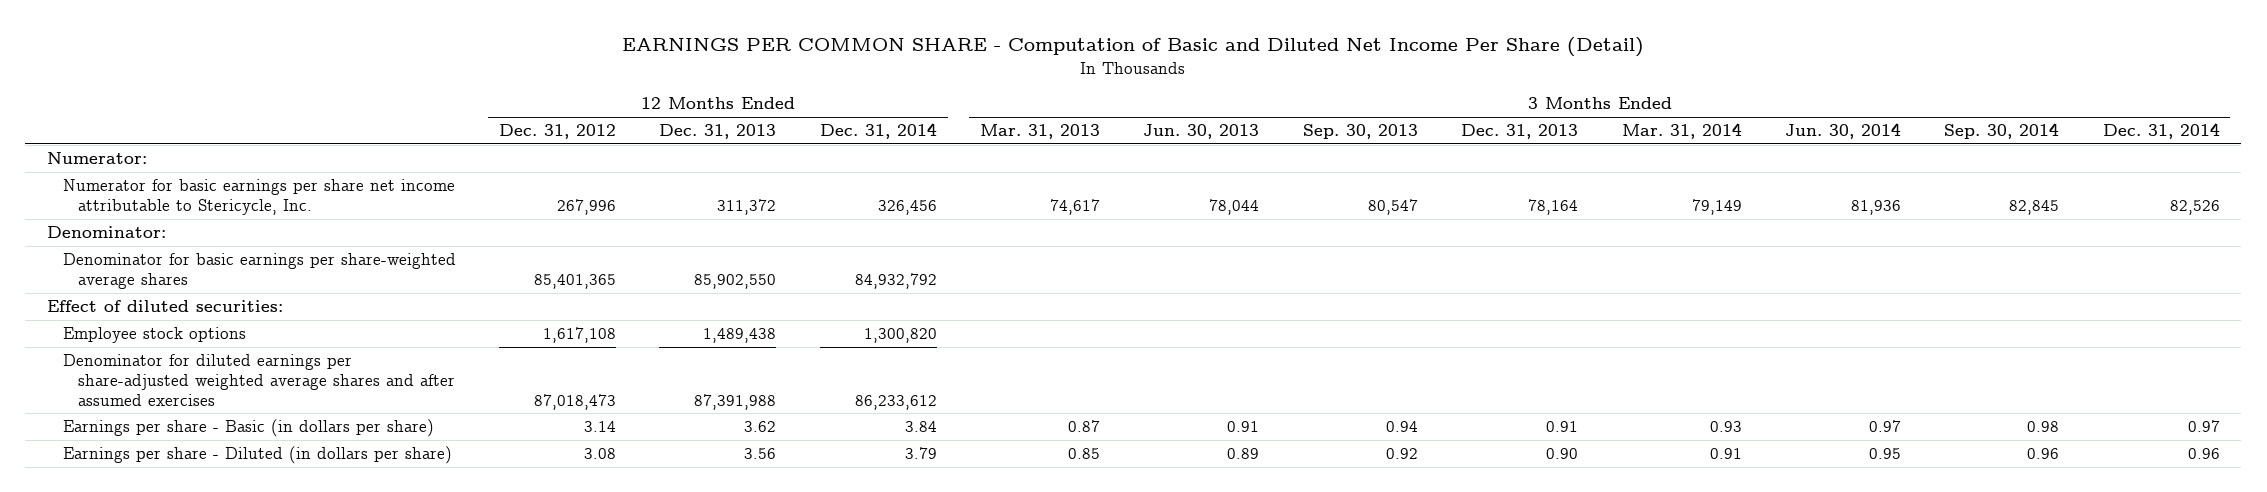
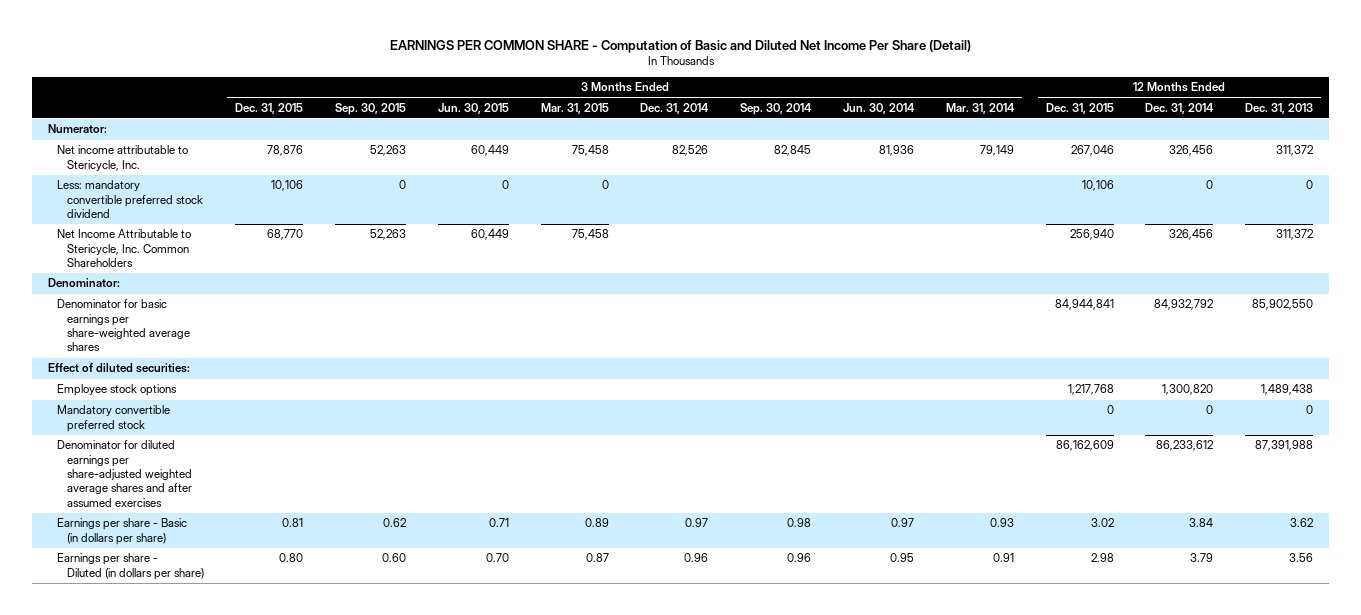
- | 12 Months Ended Dec. 31, 2012 | 12 Months Ended Dec. 31, 2013 | 12 Months Ended Dec. 31, 2014 | 3 Months Ended Mar. 31, 2013 | 3 Months Ended Jun. 30, 2013 | 3 Months Ended Sep. 30, 2013 | 3 Months Ended Dec. 31, 2013 | 3 Months Ended Mar. 31, 2014 | 3 Months Ended Jun. 30, 2014 | 3 Months Ended Sep. 30, 2014 | 3 Months Ended Dec. 31, 2014
+ | 3 Months Ended Dec. 31, 2015 | 3 Months Ended Sep. 30, 2015 | 3 Months Ended Jun. 30, 2015 | 3 Months Ended Mar. 31, 2015 | 3 Months Ended Dec. 31, 2014 | 3 Months Ended Sep. 30, 2014 | 3 Months Ended Jun. 30, 2014 | 3 Months Ended Mar. 31, 2014 | 12 Months Ended Dec. 31, 2015 | 12 Months Ended Dec. 31, 2014 | 12 Months Ended Dec. 31, 2013
- Numerator for basic earnings per share net income attributable to Stericycle, Inc. | 267,996 | 311,372 | 326,456 | 74,617 | 78,044 | 80,547 | 78,164 | 79,149 | 81,936 | 82,845 | 82,526
+ Net income attributable to Stericycle, Inc. | 78,876 | 52,263 | 60,449 | 75,458 | 82,526 | 82,845 | 81,936 | 79,149 | 267,046 | 326,456 | 311,372
+ Less: mandatory convertible preferred stock dividend | 10,106 | 0 | 0 | 0 | | | | | 10,106 | 0 | 0
+ Net Income Attributable to Stericycle, Inc. Common Shareholders | 68,770 | 52,263 | 60,449 | 75,458 | | | | | 256,940 | 326,456 | 311,372
+ Mandatory convertible preferred stock | | | | | | | | | 0 | 0 | 0

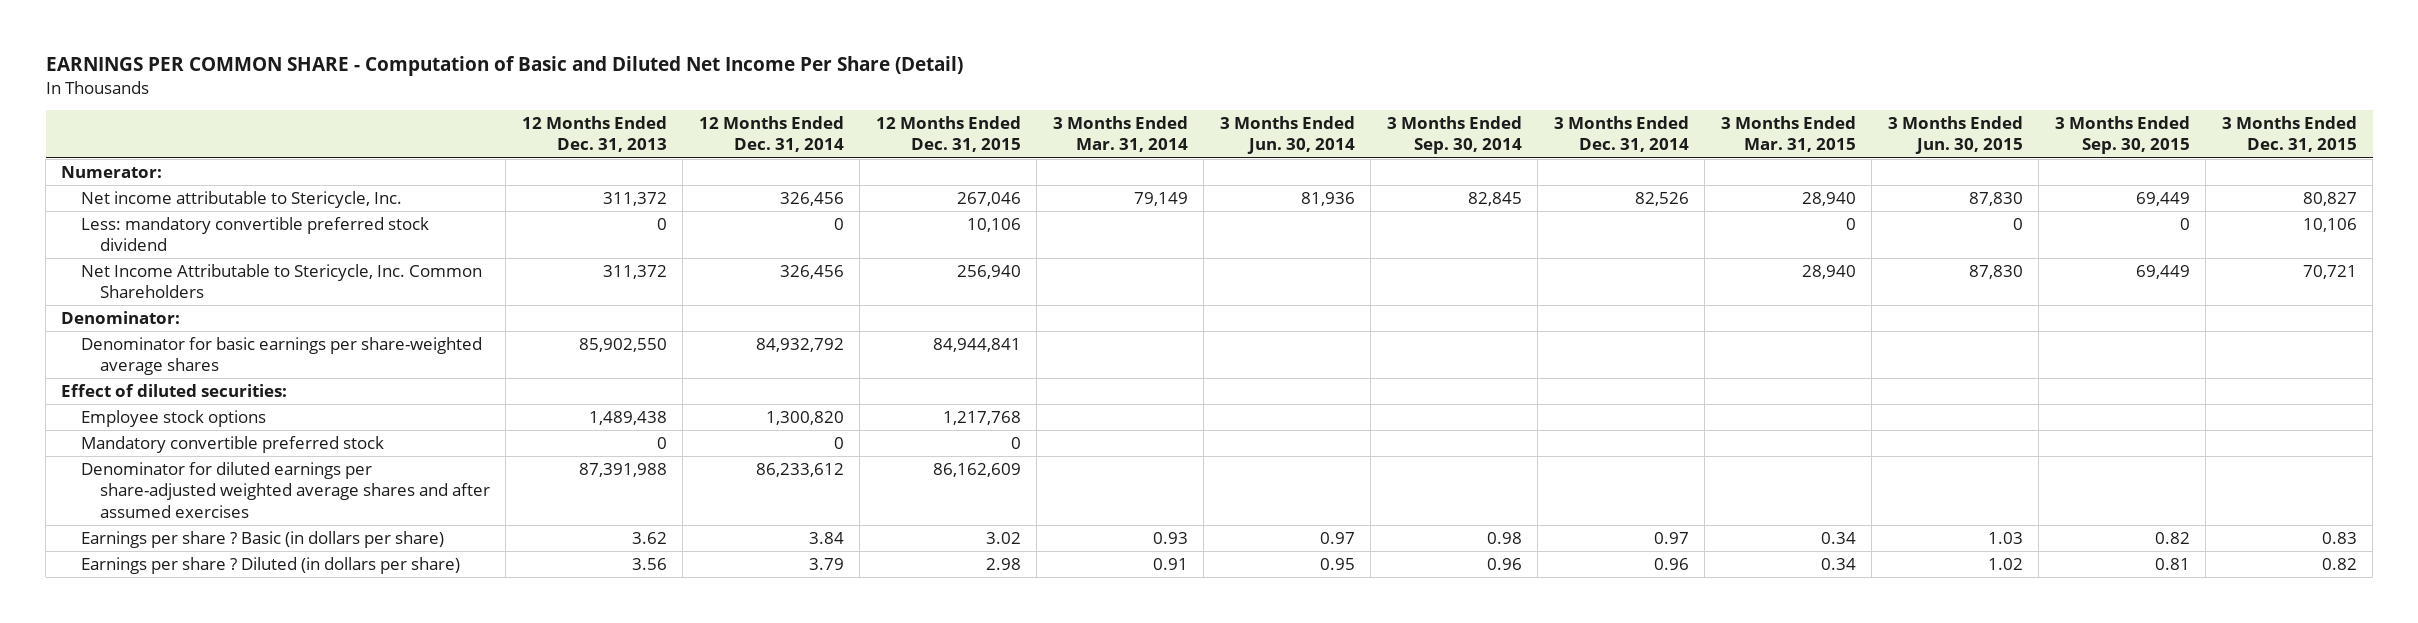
- | 3 Months Ended Dec. 31, 2015 | 3 Months Ended Sep. 30, 2015 | 3 Months Ended Jun. 30, 2015 | 3 Months Ended Mar. 31, 2015 | 3 Months Ended Dec. 31, 2014 | 3 Months Ended Sep. 30, 2014 | 3 Months Ended Jun. 30, 2014 | 3 Months Ended Mar. 31, 2014 | 12 Months Ended Dec. 31, 2015 | 12 Months Ended Dec. 31, 2014 | 12 Months Ended Dec. 31, 2013
+ | 12 Months Ended Dec. 31, 2013 | 12 Months Ended Dec. 31, 2014 | 12 Months Ended Dec. 31, 2015 | 3 Months Ended Mar. 31, 2014 | 3 Months Ended Jun. 30, 2014 | 3 Months Ended Sep. 30, 2014 | 3 Months Ended Dec. 31, 2014 | 3 Months Ended Mar. 31, 2015 | 3 Months Ended Jun. 30, 2015 | 3 Months Ended Sep. 30, 2015 | 3 Months Ended Dec. 31, 2015
- Net income attributable to Stericycle, Inc. | 78,876 | 52,263 | 60,449 | 75,458 | 82,526 | 82,845 | 81,936 | 79,149 | 267,046 | 326,456 | 311,372
+ Net income attributable to Stericycle, Inc. | 311,372 | 326,456 | 267,046 | 79,149 | 81,936 | 82,845 | 82,526 | 28,940 | 87,830 | 69,449 | 80,827
- Net Income Attributable to Stericycle, Inc. Common Shareholders | 68,770 | 52,263 | 60,449 | 75,458 | | | | | 256,940 | 326,456 | 311,372
+ Net Income Attributable to Stericycle, Inc. Common Shareholders | 311,372 | 326,456 | 256,940 | | | | | 28,940 | 87,830 | 69,449 | 70,721
- Earnings per share - Basic (in dollars per share) | 0.81 | 0.62 | 0.71 | 0.89 | 0.97 | 0.98 | 0.97 | 0.93 | 3.02 | 3.84 | 3.62
- Earnings per share - Diluted (in dollars per share) | 0.80 | 0.60 | 0.70 | 0.87 | 0.96 | 0.96 | 0.95 | 0.91 | 2.98 | 3.79 | 3.56
+ Earnings per share ? Basic (in dollars per share) | 3.62 | 3.84 | 3.02 | 0.93 | 0.97 | 0.98 | 0.97 | 0.34 | 1.03 | 0.82 | 0.83
+ Earnings per share ? Diluted (in dollars per share) | 3.56 | 3.79 | 2.98 | 0.91 | 0.95 | 0.96 | 0.96 | 0.34 | 1.02 | 0.81 | 0.82

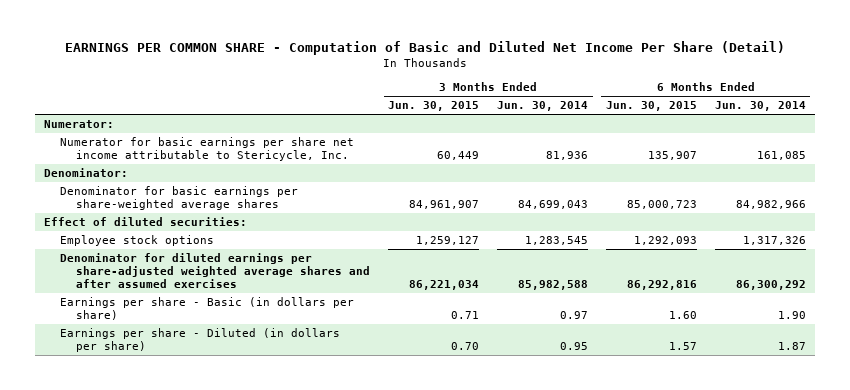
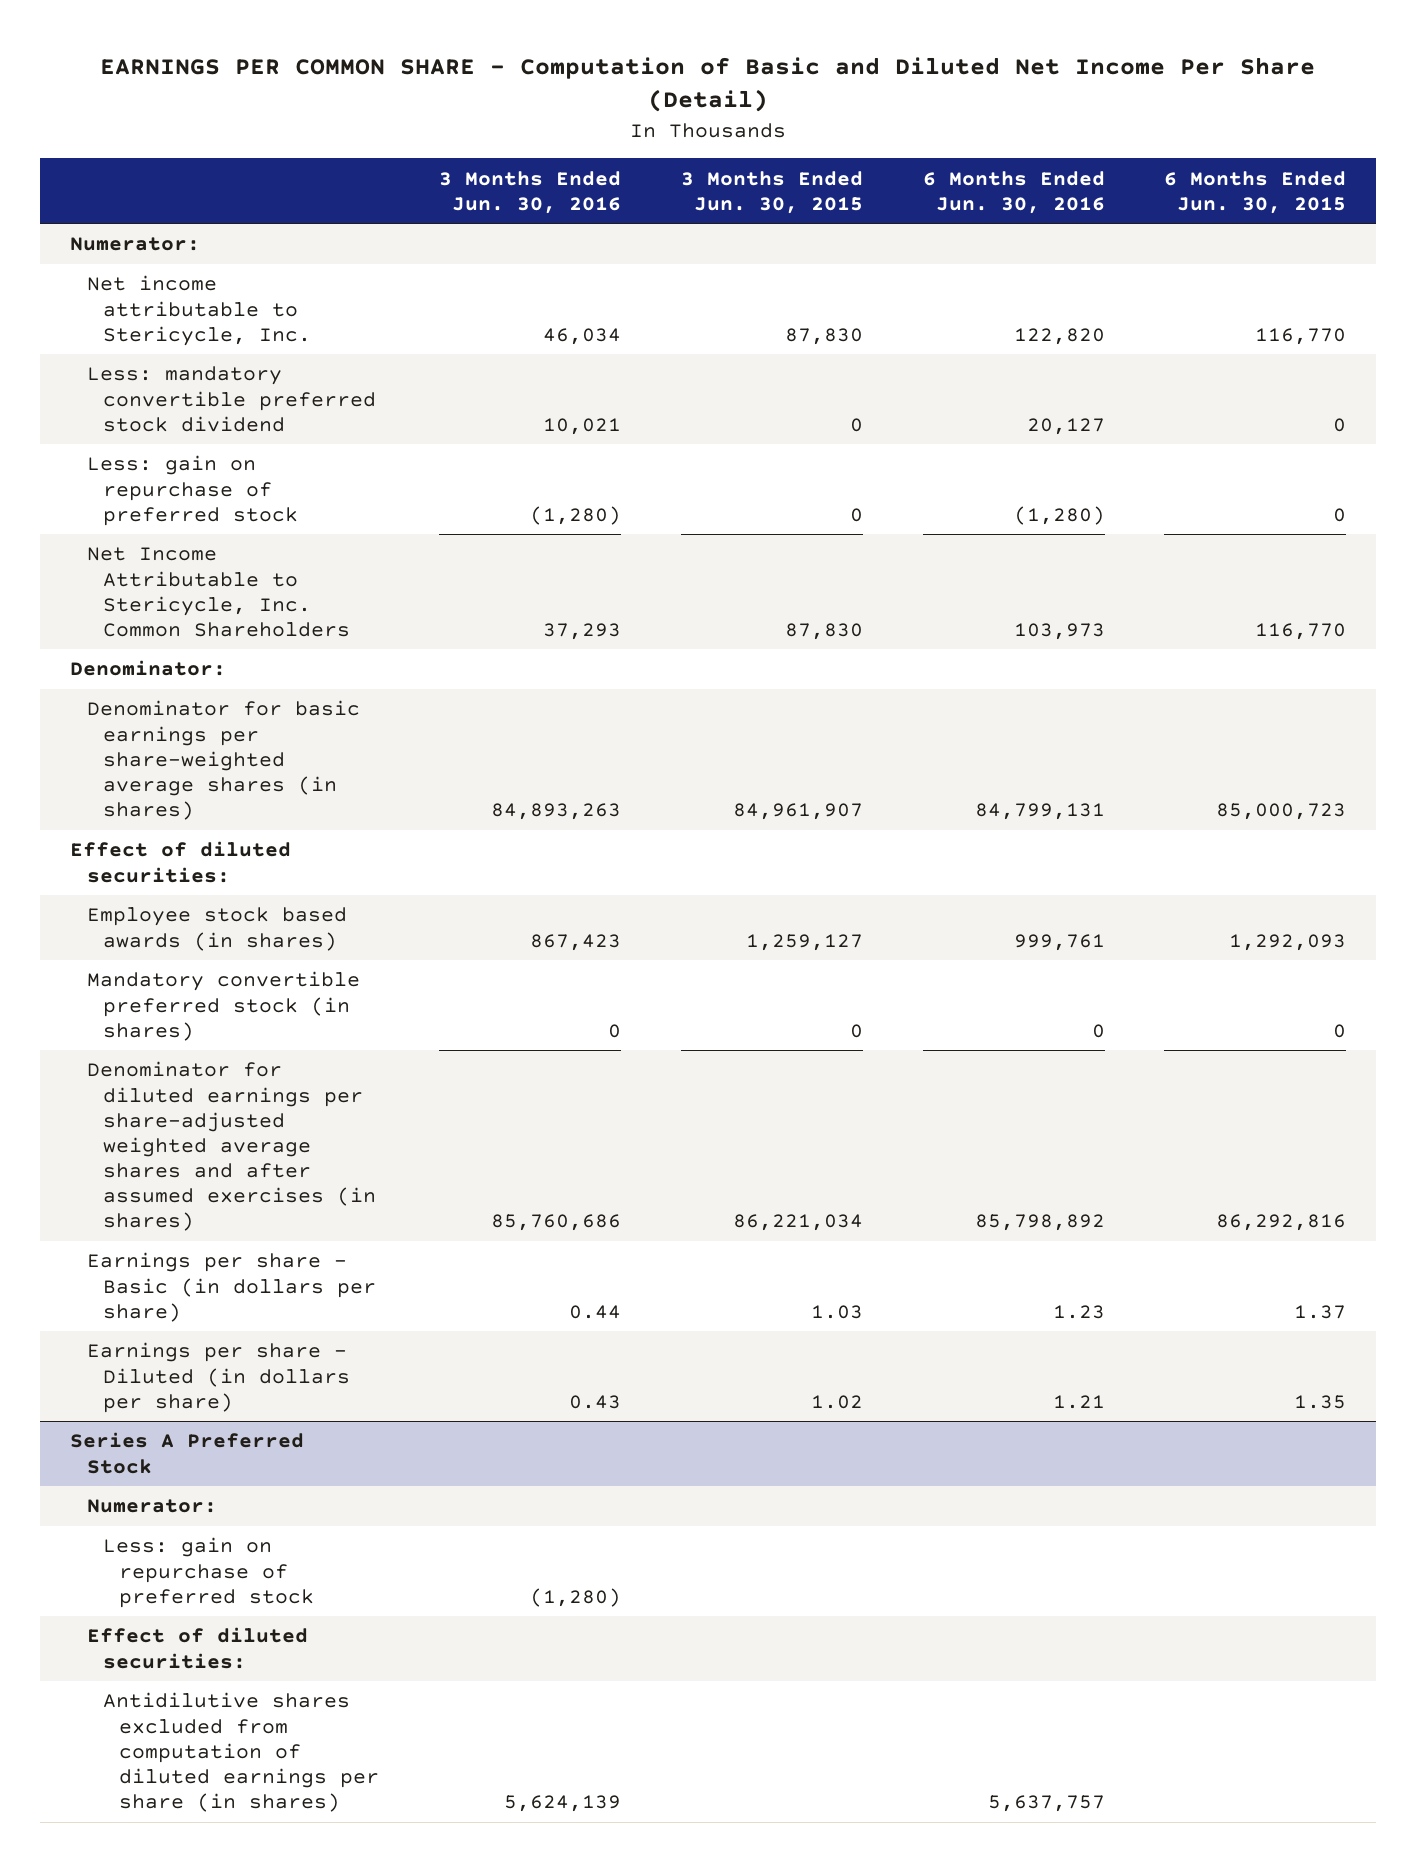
- | 3 Months Ended Jun. 30, 2015 | 3 Months Ended Jun. 30, 2014 | 6 Months Ended Jun. 30, 2015 | 6 Months Ended Jun. 30, 2014
+ | 3 Months Ended Jun. 30, 2016 | 3 Months Ended Jun. 30, 2015 | 6 Months Ended Jun. 30, 2016 | 6 Months Ended Jun. 30, 2015
- Numerator for basic earnings per share net income attributable to Stericycle, Inc. | 60,449 | 81,936 | 135,907 | 161,085
+ Net income attributable to Stericycle, Inc. | 46,034 | 87,830 | 122,820 | 116,770
+ Less: mandatory convertible preferred stock dividend | 10,021 | 0 | 20,127 | 0
+ Less: gain on repurchase of preferred stock | (1,280) | 0 | (1,280) | 0
+ Net Income Attributable to Stericycle, Inc. Common Shareholders | 37,293 | 87,830 | 103,973 | 116,770
- Denominator for basic earnings per share-weighted average shares | 84,961,907 | 84,699,043 | 85,000,723 | 84,982,966
+ Denominator for basic earnings per share-weighted average shares (in shares) | 84,893,263 | 84,961,907 | 84,799,131 | 85,000,723
- Employee stock options | 1,259,127 | 1,283,545 | 1,292,093 | 1,317,326
- Denominator for diluted earnings per share-adjusted weighted average shares and after assumed exercises | 86,221,034 | 85,982,588 | 86,292,816 | 86,300,292
- Earnings per share - Basic (in dollars per share) | 0.71 | 0.97 | 1.60 | 1.90
- Earnings per share - Diluted (in dollars per share) | 0.70 | 0.95 | 1.57 | 1.87
+ Employee stock based awards (in shares) | 867,423 | 1,259,127 | 999,761 | 1,292,093
+ Mandatory convertible preferred stock (in shares) | 0 | 0 | 0 | 0
+ Denominator for diluted earnings per share-adjusted weighted average shares and after assumed exercises (in shares) | 85,760,686 | 86,221,034 | 85,798,892 | 86,292,816
+ Earnings per share - Basic (in dollars per share) | 0.44 | 1.03 | 1.23 | 1.37
+ Earnings per share - Diluted (in dollars per share) | 0.43 | 1.02 | 1.21 | 1.35
+ Series A Preferred Stock
+ Numerator:
+ Less: gain on repurchase of preferred stock | (1,280) | | |
+ Effect of diluted securities:
+ Antidilutive shares excluded from computation of diluted earnings per share (in shares) | 5,624,139 | | 5,637,757 |

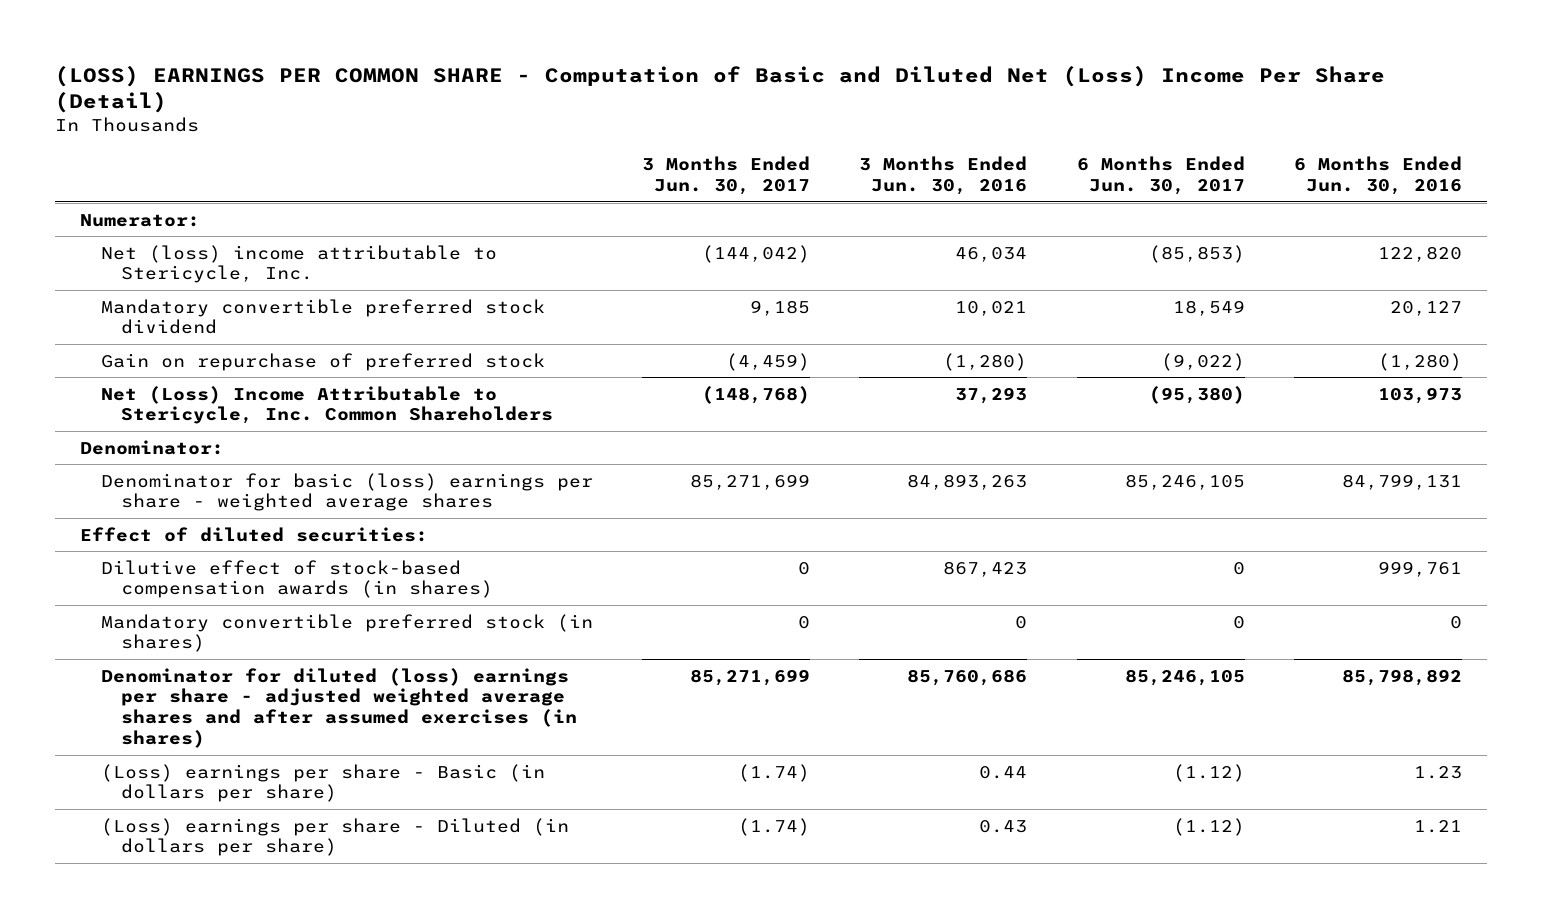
- EARNINGS PER COMMON SHARE - Computation of Basic and Diluted Net Income Per Share (Detail)
+ (LOSS) EARNINGS PER COMMON SHARE - Computation of Basic and Diluted Net (Loss) Income Per Share (Detail)
- | 3 Months Ended Jun. 30, 2016 | 3 Months Ended Jun. 30, 2015 | 6 Months Ended Jun. 30, 2016 | 6 Months Ended Jun. 30, 2015
+ | 3 Months Ended Jun. 30, 2017 | 3 Months Ended Jun. 30, 2016 | 6 Months Ended Jun. 30, 2017 | 6 Months Ended Jun. 30, 2016
- Net income attributable to Stericycle, Inc. | 46,034 | 87,830 | 122,820 | 116,770
- Less: mandatory convertible preferred stock dividend | 10,021 | 0 | 20,127 | 0
- Less: gain on repurchase of preferred stock | (1,280) | 0 | (1,280) | 0
- Net Income Attributable to Stericycle, Inc. Common Shareholders | 37,293 | 87,830 | 103,973 | 116,770
+ Net (loss) income attributable to Stericycle, Inc. | (144,042) | 46,034 | (85,853) | 122,820
+ Mandatory convertible preferred stock dividend | 9,185 | 10,021 | 18,549 | 20,127
+ Gain on repurchase of preferred stock | (4,459) | (1,280) | (9,022) | (1,280)
+ Net (Loss) Income Attributable to Stericycle, Inc. Common Shareholders | (148,768) | 37,293 | (95,380) | 103,973
- Denominator for basic earnings per share-weighted average shares (in shares) | 84,893,263 | 84,961,907 | 84,799,131 | 85,000,723
+ Denominator for basic (loss) earnings per share - weighted average shares | 85,271,699 | 84,893,263 | 85,246,105 | 84,799,131
- Employee stock based awards (in shares) | 867,423 | 1,259,127 | 999,761 | 1,292,093
+ Dilutive effect of stock-based compensation awards (in shares) | 0 | 867,423 | 0 | 999,761
- Denominator for diluted earnings per share-adjusted weighted average shares and after assumed exercises (in shares) | 85,760,686 | 86,221,034 | 85,798,892 | 86,292,816
- Earnings per share - Basic (in dollars per share) | 0.44 | 1.03 | 1.23 | 1.37
- Earnings per share - Diluted (in dollars per share) | 0.43 | 1.02 | 1.21 | 1.35
- Series A Preferred Stock
- Numerator:
- Less: gain on repurchase of preferred stock | (1,280) | | |
- Effect of diluted securities:
- Antidilutive shares excluded from computation of diluted earnings per share (in shares) | 5,624,139 | | 5,637,757 |
+ Denominator for diluted (loss) earnings per share - adjusted weighted average shares and after assumed exercises (in shares) | 85,271,699 | 85,760,686 | 85,246,105 | 85,798,892
+ (Loss) earnings per share - Basic (in dollars per share) | (1.74) | 0.44 | (1.12) | 1.23
+ (Loss) earnings per share - Diluted (in dollars per share) | (1.74) | 0.43 | (1.12) | 1.21

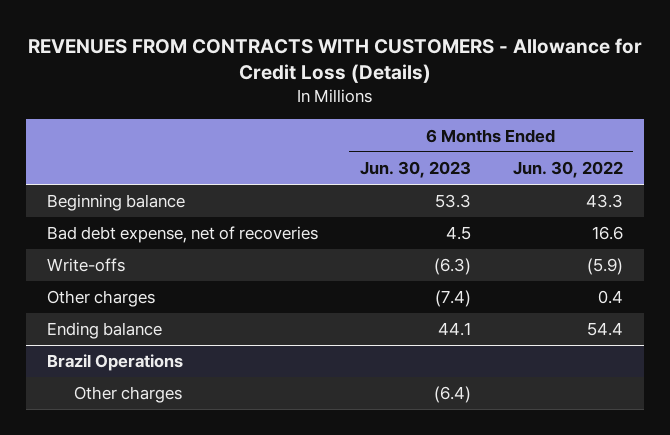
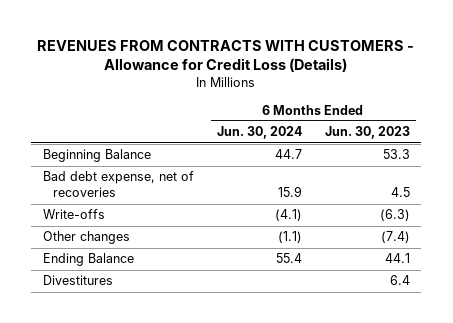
- | 6 Months Ended Jun. 30, 2023 | 6 Months Ended Jun. 30, 2022
+ | 6 Months Ended Jun. 30, 2024 | 6 Months Ended Jun. 30, 2023
- Beginning balance | 53.3 | 43.3
+ Beginning Balance | 44.7 | 53.3
- Other charges | (7.4) | 0.4
- Ending balance | 44.1 | 54.4
- Brazil Operations
- Other charges | (6.4) |
+ Other changes | (1.1) | (7.4)
+ Ending Balance | 55.4 | 44.1
+ Divestitures | | 6.4

